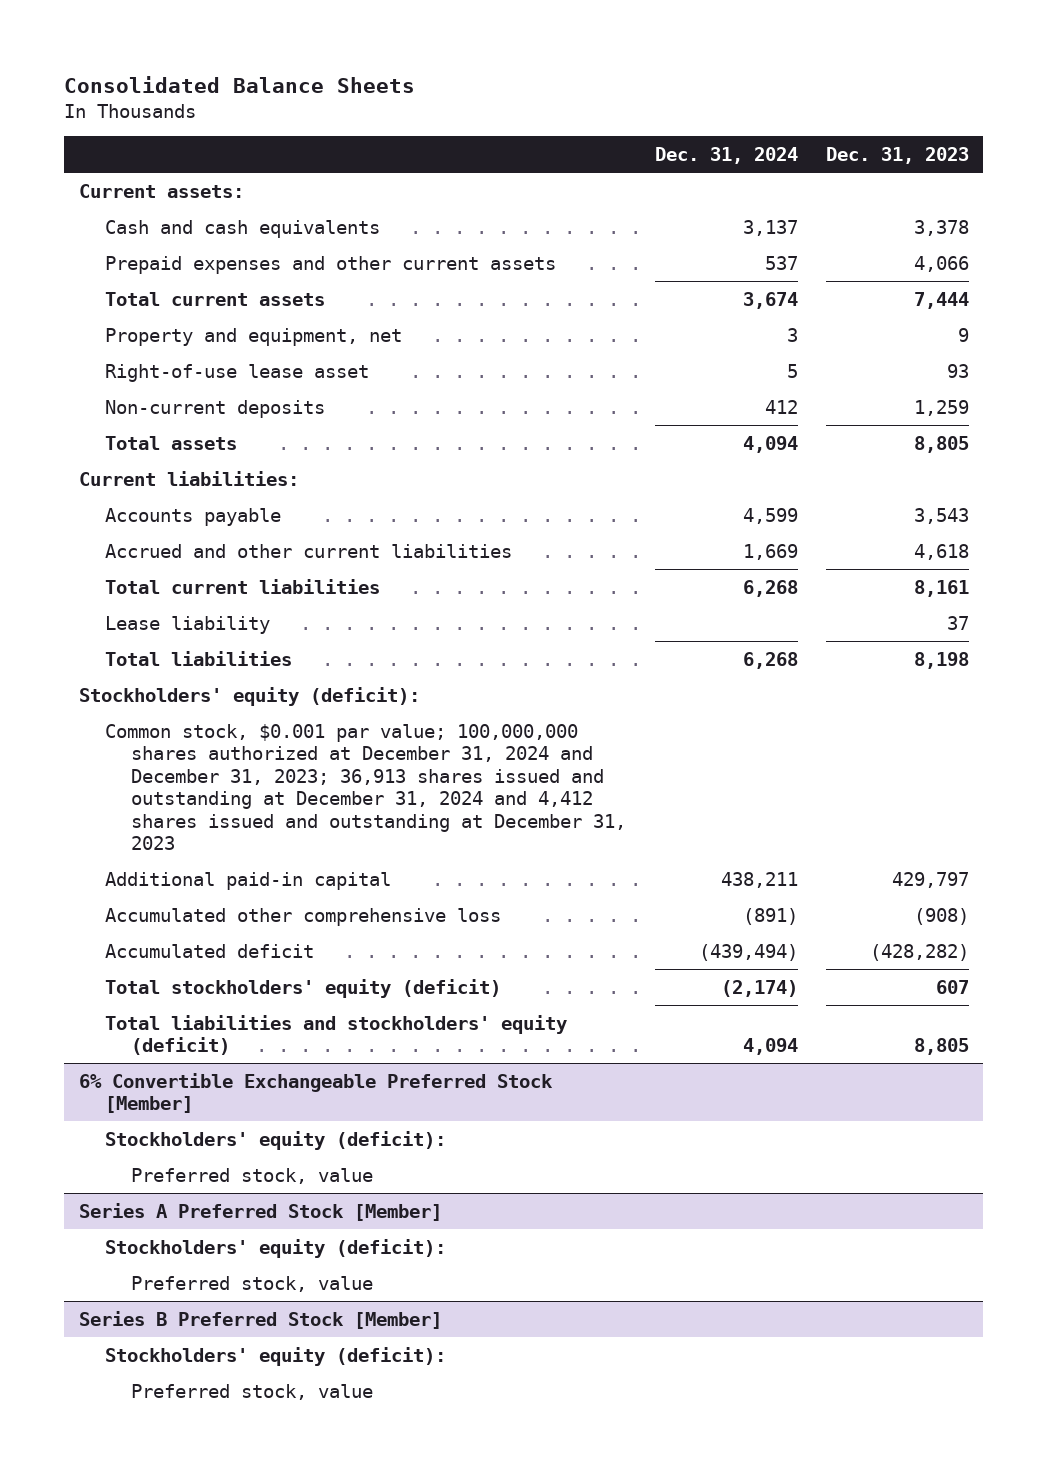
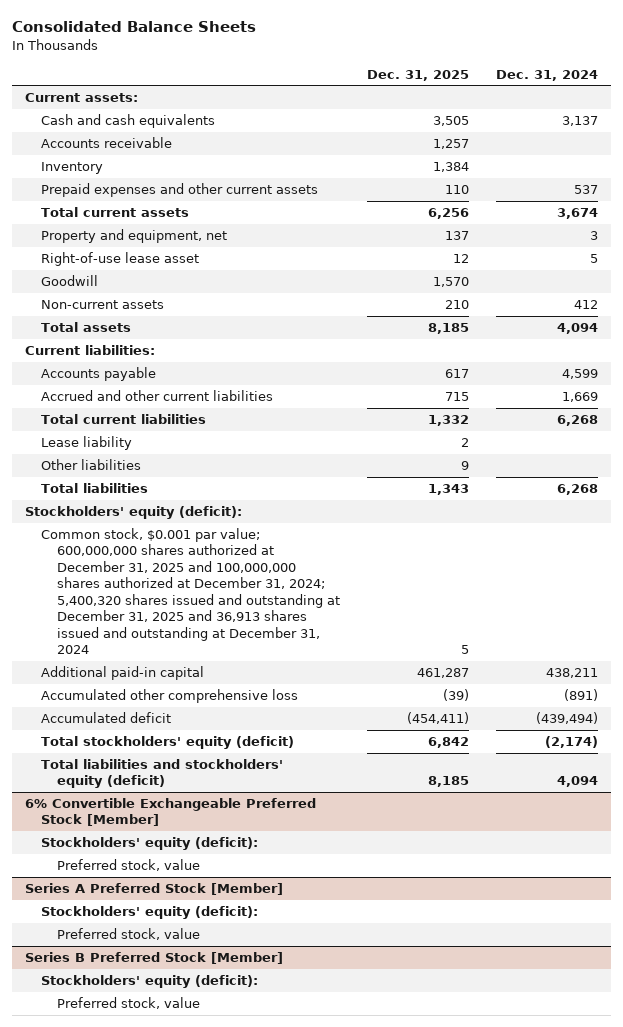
- | Dec. 31, 2024 | Dec. 31, 2023
+ | Dec. 31, 2025 | Dec. 31, 2024
+ Accounts receivable | 1,257 |
+ Inventory | 1,384 |
- Non-current deposits | 412 | 1,259
+ Goodwill | 1,570 |
+ Non-current assets | 210 | 412
+ Other liabilities | 9 |
- Common stock, $0.001 par value; 100,000,000 shares authorized at December 31, 2024 and December 31, 2023; 36,913 shares issued and outstanding at December 31, 2024 and 4,412 shares issued and outstanding at December 31, 2023
+ Common stock, $0.001 par value; 600,000,000 shares authorized at December 31, 2025 and 100,000,000 shares authorized at December 31, 2024; 5,400,320 shares issued and outstanding at December 31, 2025 and 36,913 shares issued and outstanding at December 31, 2024 | 5 |

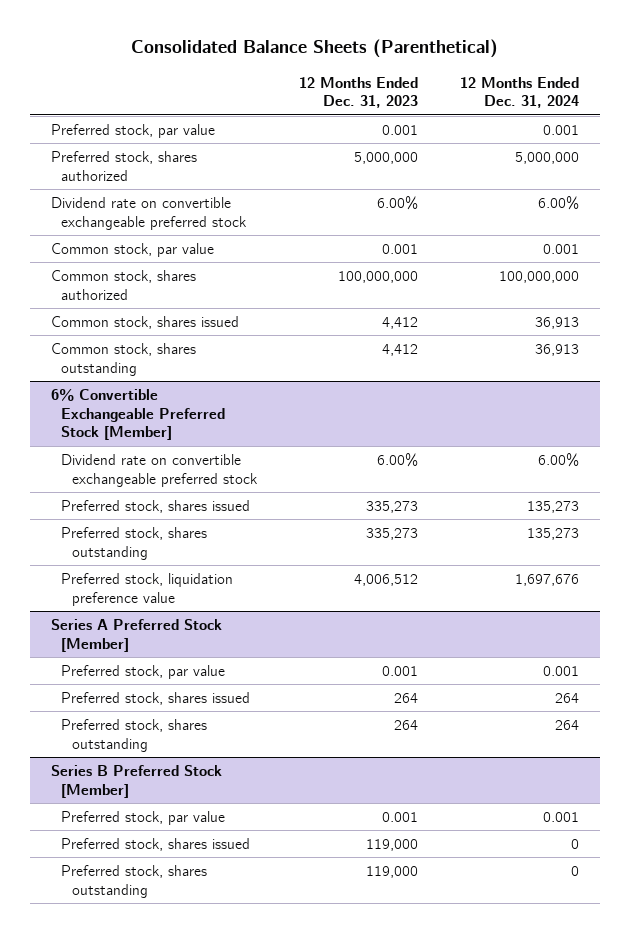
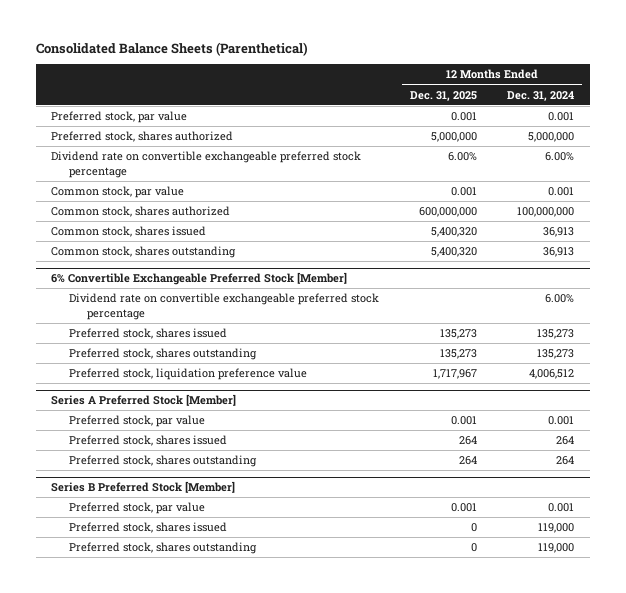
- | 12 Months Ended Dec. 31, 2023 | 12 Months Ended Dec. 31, 2024
+ | 12 Months Ended Dec. 31, 2025 | 12 Months Ended Dec. 31, 2024
- Dividend rate on convertible exchangeable preferred stock | 6.00% | 6.00%
+ Dividend rate on convertible exchangeable preferred stock percentage | 6.00% | 6.00%
@ 6% Convertible Exchangeable Preferred Stock [Member]
- Dividend rate on convertible exchangeable preferred stock | 6.00% | 6.00%
+ Dividend rate on convertible exchangeable preferred stock percentage | | 6.00%
- Preferred stock, liquidation preference value | 4,006,512 | 1,697,676
+ Preferred stock, liquidation preference value | 1,717,967 | 4,006,512
@ Series B Preferred Stock [Member]
- Preferred stock, shares issued | 119,000 | 0
- Preferred stock, shares outstanding | 119,000 | 0
+ Preferred stock, shares issued | 0 | 119,000
+ Preferred stock, shares outstanding | 0 | 119,000

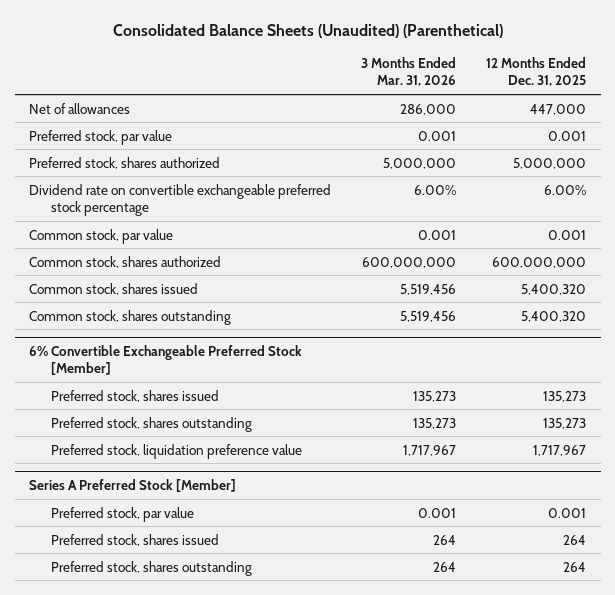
- Consolidated Balance Sheets (Parenthetical)
+ Consolidated Balance Sheets (Unaudited) (Parenthetical)
- | 12 Months Ended Dec. 31, 2025 | 12 Months Ended Dec. 31, 2024
+ | 3 Months Ended Mar. 31, 2026 | 12 Months Ended Dec. 31, 2025
+ Net of allowances | 286,000 | 447,000
@ 6% Convertible Exchangeable Preferred Stock [Member]
- Dividend rate on convertible exchangeable preferred stock percentage | | 6.00%
- Series B Preferred Stock [Member]
- Preferred stock, par value | 0.001 | 0.001
- Preferred stock, shares issued | 0 | 119,000
- Preferred stock, shares outstanding | 0 | 119,000

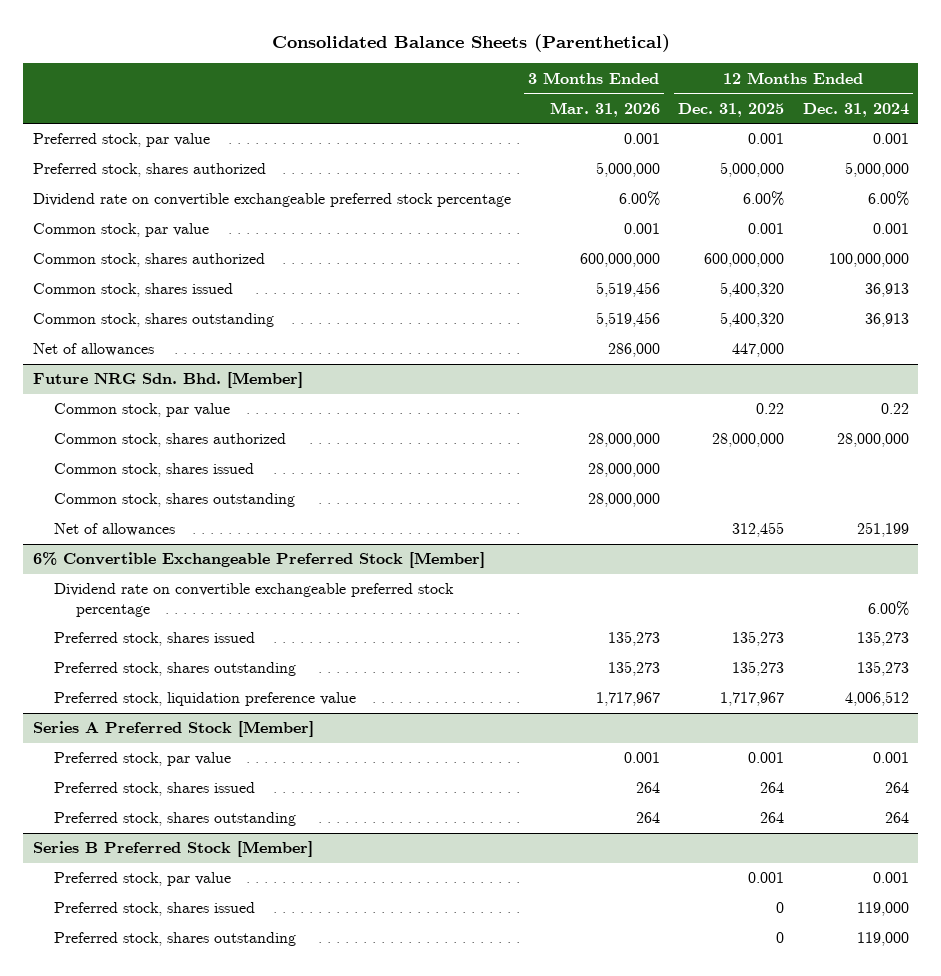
- Consolidated Balance Sheets (Unaudited) (Parenthetical)
+ Consolidated Balance Sheets (Parenthetical)
- | 3 Months Ended Mar. 31, 2026 | 12 Months Ended Dec. 31, 2025
+ | 3 Months Ended Mar. 31, 2026 | 12 Months Ended Dec. 31, 2025 | 12 Months Ended Dec. 31, 2024
moved down: Net of allowances | 286,000 | 447,000 |
+ Future NRG Sdn. Bhd. [Member]
+ Common stock, par value | | 0.22 | 0.22
+ Common stock, shares authorized | 28,000,000 | 28,000,000 | 28,000,000
+ Common stock, shares issued | 28,000,000 | |
+ Common stock, shares outstanding | 28,000,000 | |
+ Net of allowances | | 312,455 | 251,199
@ 6% Convertible Exchangeable Preferred Stock [Member]
+ Dividend rate on convertible exchangeable preferred stock percentage | | | 6.00%
+ Series B Preferred Stock [Member]
+ Preferred stock, par value | | 0.001 | 0.001
+ Preferred stock, shares issued | | 0 | 119,000
+ Preferred stock, shares outstanding | | 0 | 119,000

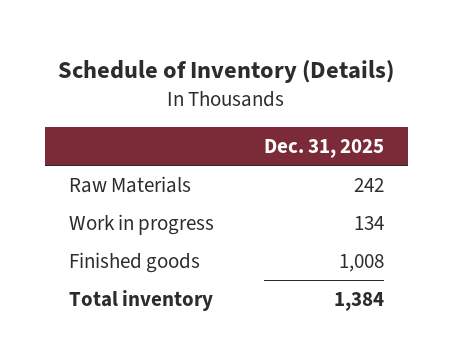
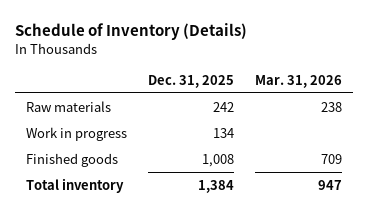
- | Dec. 31, 2025
+ | Dec. 31, 2025 | Mar. 31, 2026
- Raw Materials | 242
+ Raw materials | 242 | 238

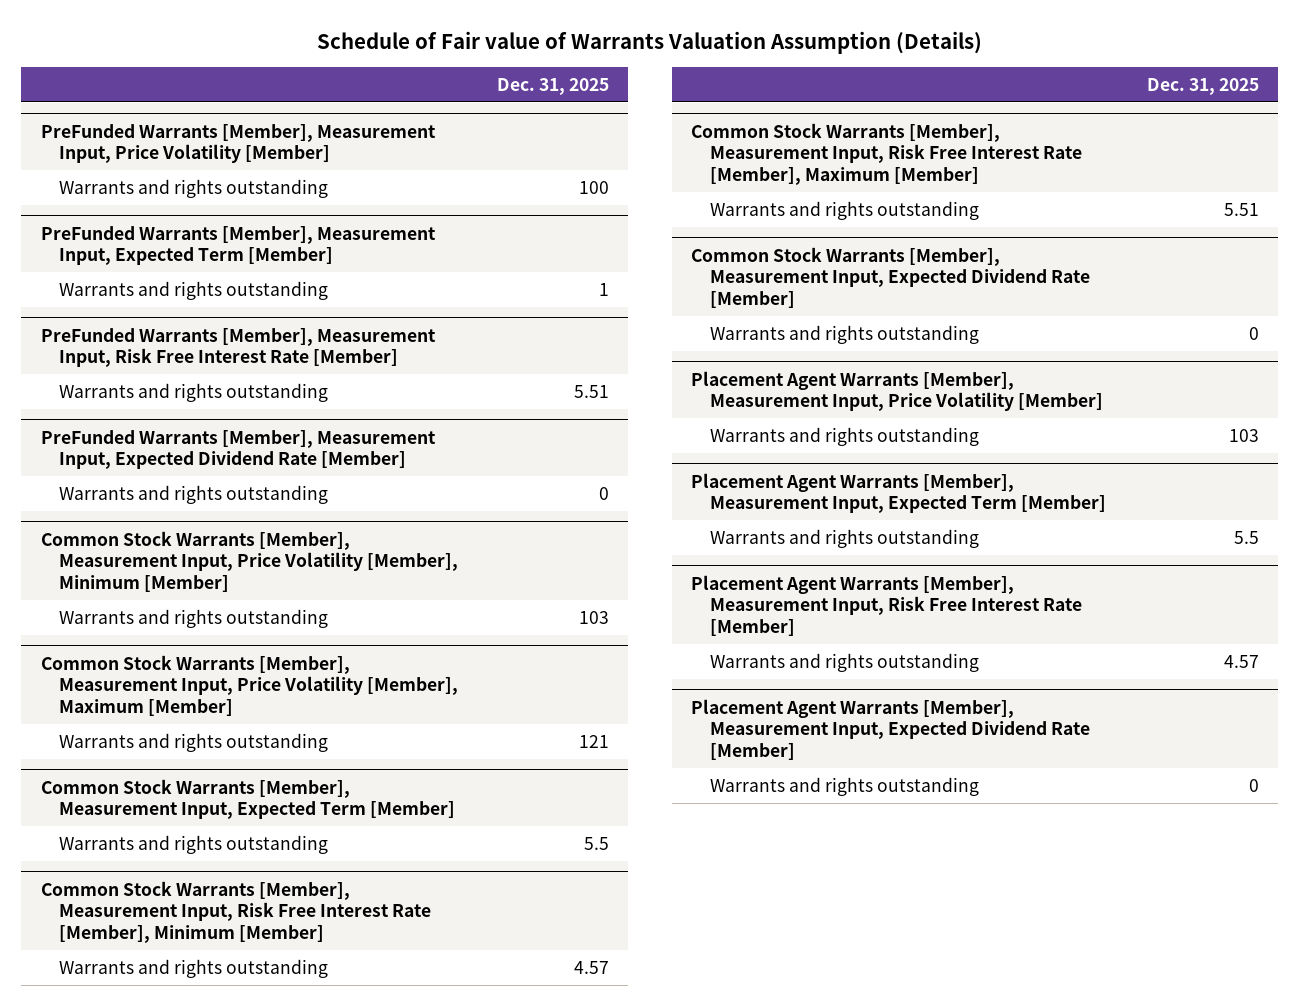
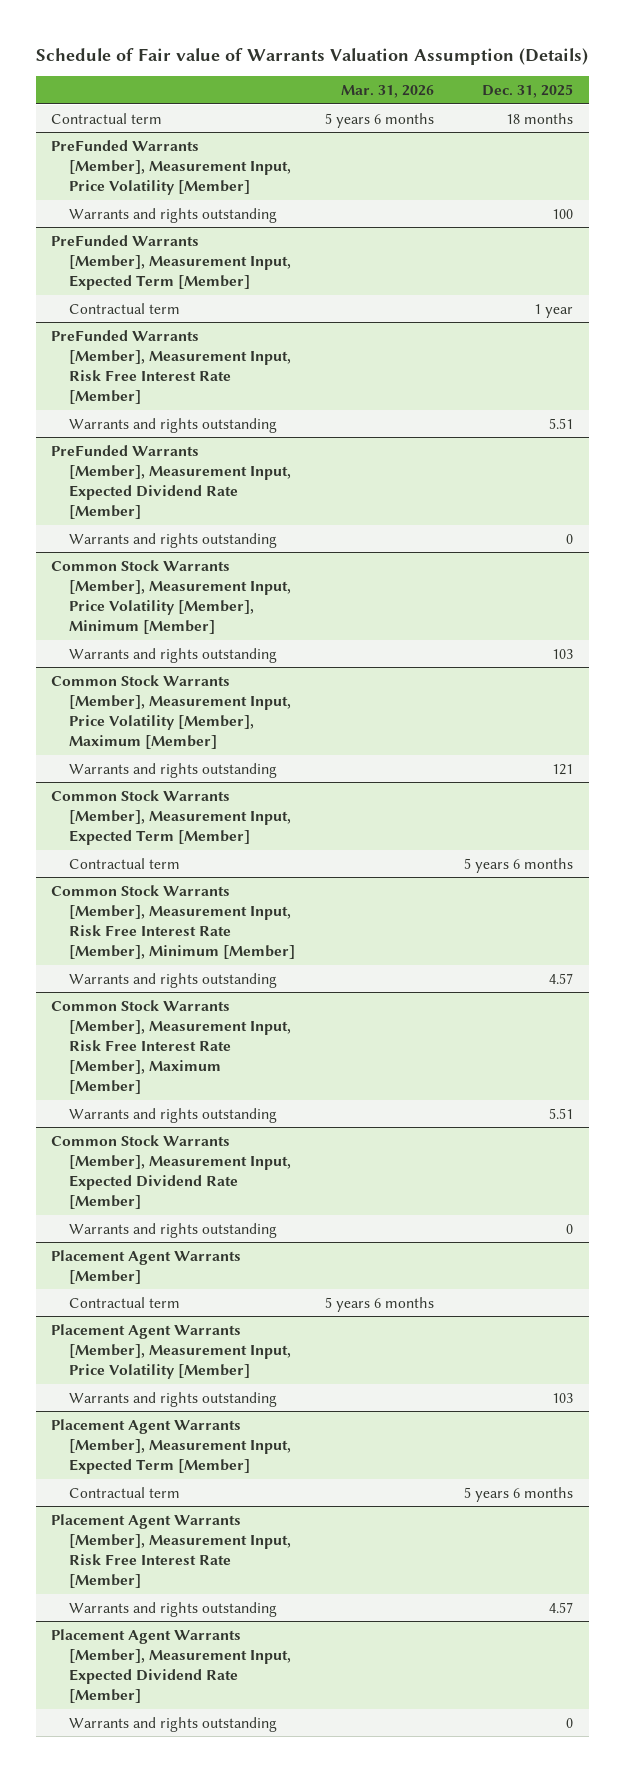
- | Dec. 31, 2025
+ | Mar. 31, 2026 | Dec. 31, 2025
+ Contractual term | 5 years 6 months | 18 months
@ PreFunded Warrants [Member], Measurement Input, Expected Term [Member]
- Warrants and rights outstanding | 1
+ Contractual term | | 1 year
@ Common Stock Warrants [Member], Measurement Input, Expected Term [Member]
- Warrants and rights outstanding | 5.5
+ Contractual term | | 5 years 6 months
+ Placement Agent Warrants [Member]
+ Contractual term | 5 years 6 months |
@ Placement Agent Warrants [Member], Measurement Input, Expected Term [Member]
- Warrants and rights outstanding | 5.5
+ Contractual term | | 5 years 6 months

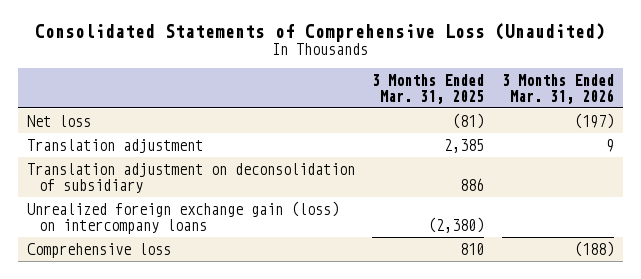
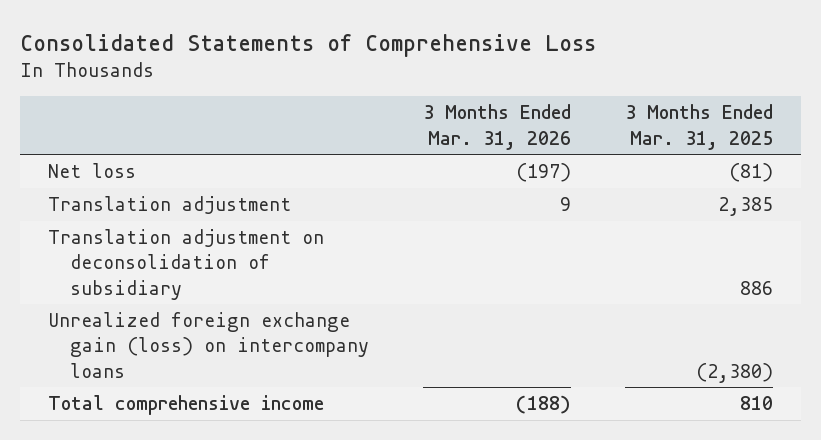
- Consolidated Statements of Comprehensive Loss (Unaudited)
+ Consolidated Statements of Comprehensive Loss
- | 3 Months Ended Mar. 31, 2025 | 3 Months Ended Mar. 31, 2026
+ | 3 Months Ended Mar. 31, 2026 | 3 Months Ended Mar. 31, 2025
- Comprehensive loss | 810 | (188)
+ Total comprehensive income | (188) | 810

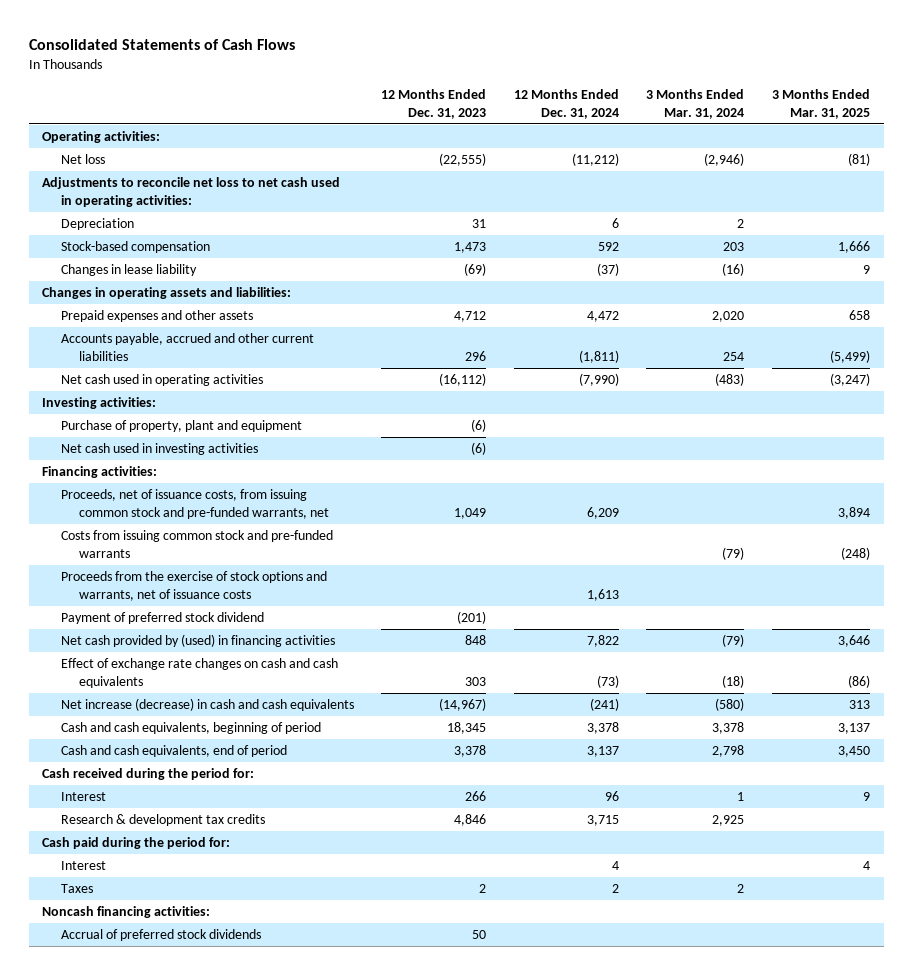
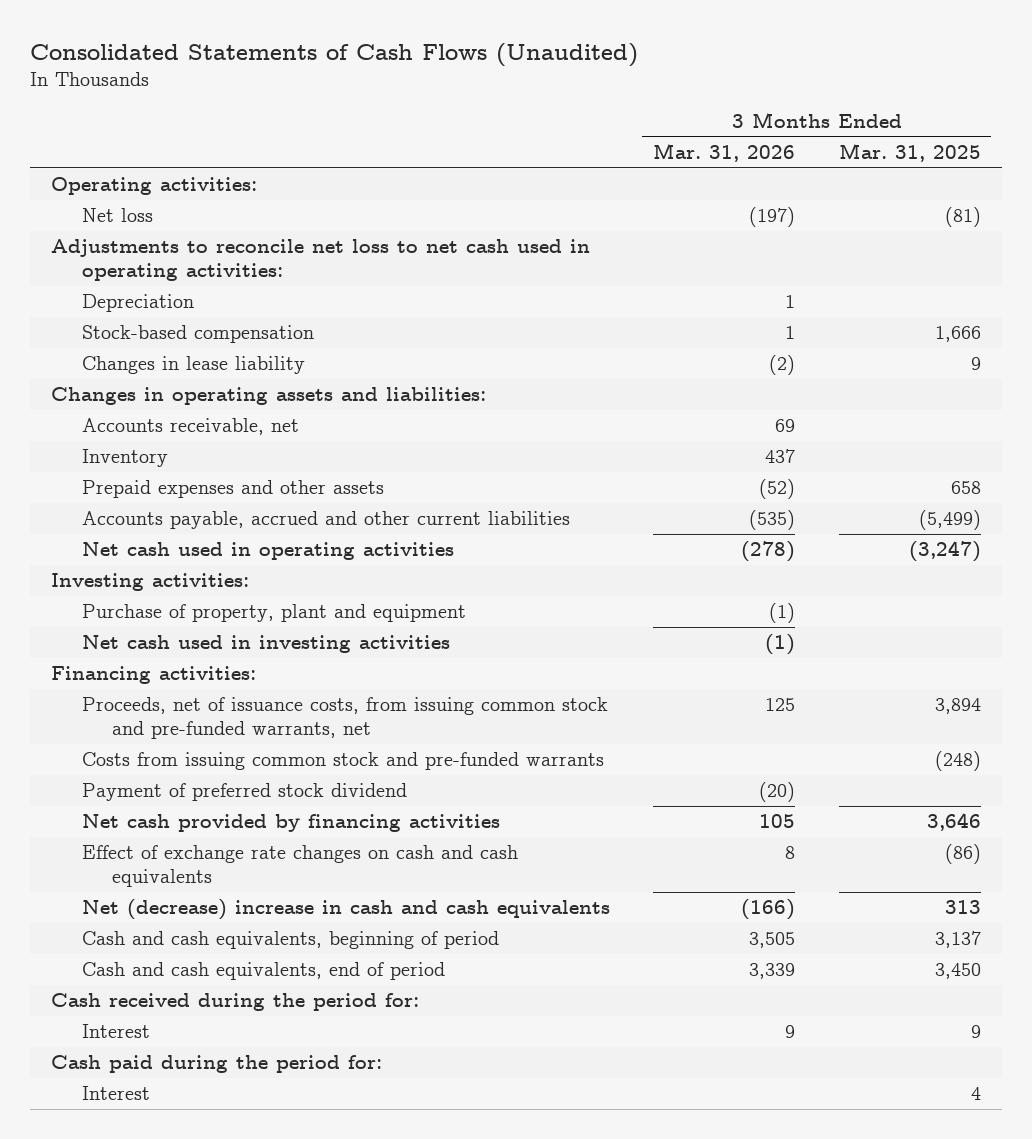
- Consolidated Statements of Cash Flows
+ Consolidated Statements of Cash Flows (Unaudited)
- | 12 Months Ended Dec. 31, 2023 | 12 Months Ended Dec. 31, 2024 | 3 Months Ended Mar. 31, 2024 | 3 Months Ended Mar. 31, 2025
+ | 3 Months Ended Mar. 31, 2026 | 3 Months Ended Mar. 31, 2025
+ Accounts receivable, net | 69 |
+ Inventory | 437 |
- Proceeds from the exercise of stock options and warrants, net of issuance costs | | 1,613 | |
- Net cash provided by (used) in financing activities | 848 | 7,822 | (79) | 3,646
+ Net cash provided by financing activities | 105 | 3,646
- Net increase (decrease) in cash and cash equivalents | (14,967) | (241) | (580) | 313
+ Net (decrease) increase in cash and cash equivalents | (166) | 313
- Research & development tax credits | 4,846 | 3,715 | 2,925 |
- Taxes | 2 | 2 | 2 |
- Noncash financing activities:
- Accrual of preferred stock dividends | 50 | | |

